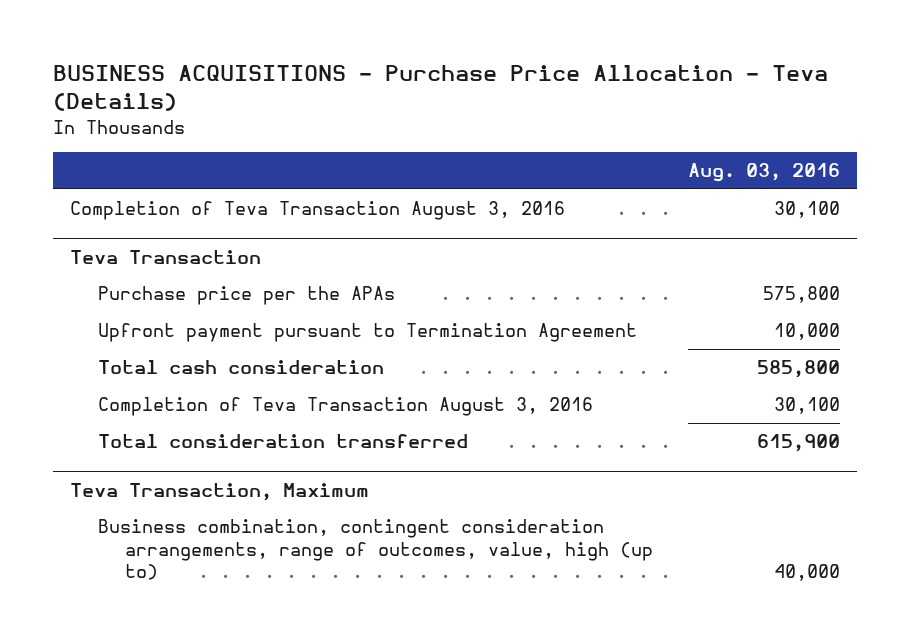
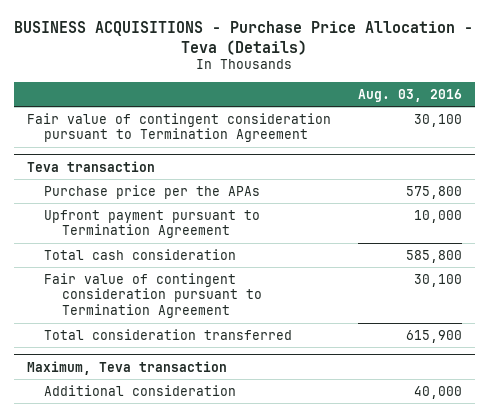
- Completion of Teva Transaction August 3, 2016 | 30,100
- Teva Transaction
+ Fair value of contingent consideration pursuant to Termination Agreement | 30,100
+ Teva transaction
- Completion of Teva Transaction August 3, 2016 | 30,100
+ Fair value of contingent consideration pursuant to Termination Agreement | 30,100
- Teva Transaction, Maximum
- Business combination, contingent consideration arrangements, range of outcomes, value, high (up to) | 40,000
+ Maximum, Teva transaction
+ Additional consideration | 40,000

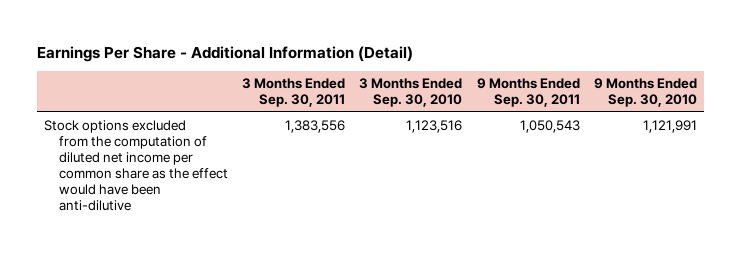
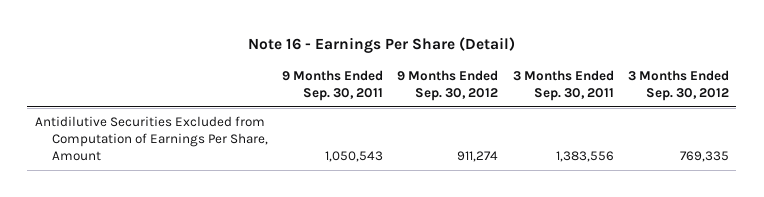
- Earnings Per Share - Additional Information (Detail)
+ Note 16 - Earnings Per Share (Detail)
- | 3 Months Ended Sep. 30, 2011 | 3 Months Ended Sep. 30, 2010 | 9 Months Ended Sep. 30, 2011 | 9 Months Ended Sep. 30, 2010
+ | 9 Months Ended Sep. 30, 2011 | 9 Months Ended Sep. 30, 2012 | 3 Months Ended Sep. 30, 2011 | 3 Months Ended Sep. 30, 2012
- Stock options excluded from the computation of diluted net income per common share as the effect would have been anti-dilutive | 1,383,556 | 1,123,516 | 1,050,543 | 1,121,991
+ Antidilutive Securities Excluded from Computation of Earnings Per Share, Amount | 1,050,543 | 911,274 | 1,383,556 | 769,335

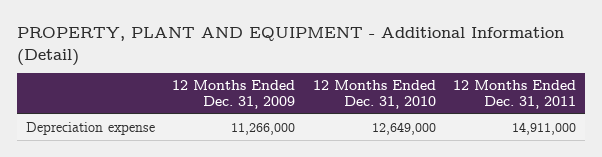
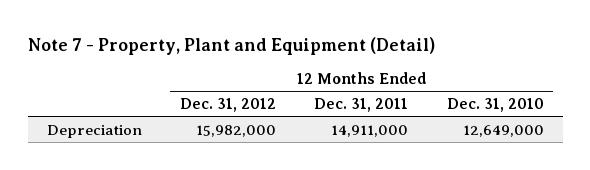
- PROPERTY, PLANT AND EQUIPMENT - Additional Information (Detail)
+ Note 7 - Property, Plant and Equipment (Detail)
- | 12 Months Ended Dec. 31, 2009 | 12 Months Ended Dec. 31, 2010 | 12 Months Ended Dec. 31, 2011
+ | 12 Months Ended Dec. 31, 2012 | 12 Months Ended Dec. 31, 2011 | 12 Months Ended Dec. 31, 2010
- Depreciation expense | 11,266,000 | 12,649,000 | 14,911,000
+ Depreciation | 15,982,000 | 14,911,000 | 12,649,000

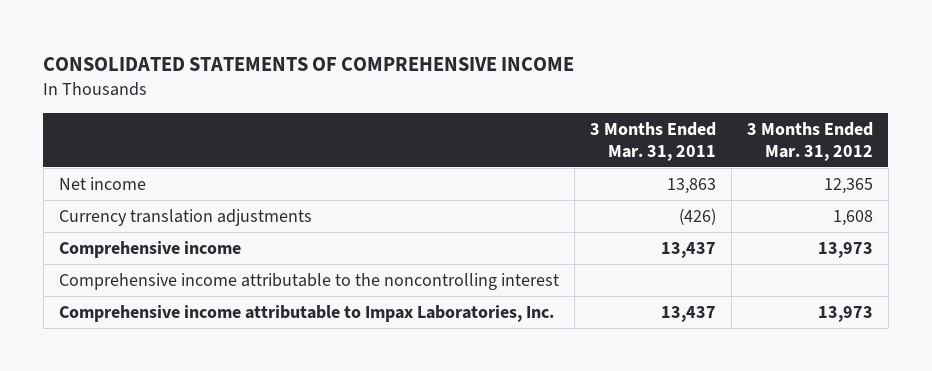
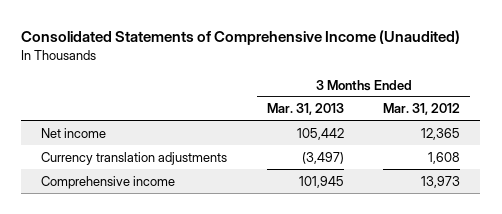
- CONSOLIDATED STATEMENTS OF COMPREHENSIVE INCOME
+ Consolidated Statements of Comprehensive Income (Unaudited)
- | 3 Months Ended Mar. 31, 2011 | 3 Months Ended Mar. 31, 2012
+ | 3 Months Ended Mar. 31, 2013 | 3 Months Ended Mar. 31, 2012
- Comprehensive income attributable to the noncontrolling interest
- Comprehensive income attributable to Impax Laboratories, Inc. | 13,437 | 13,973

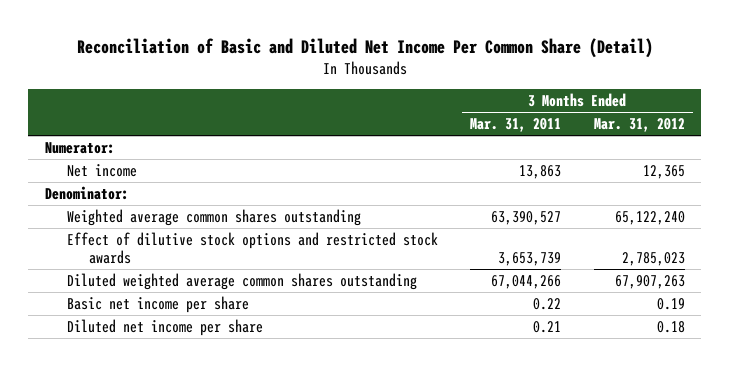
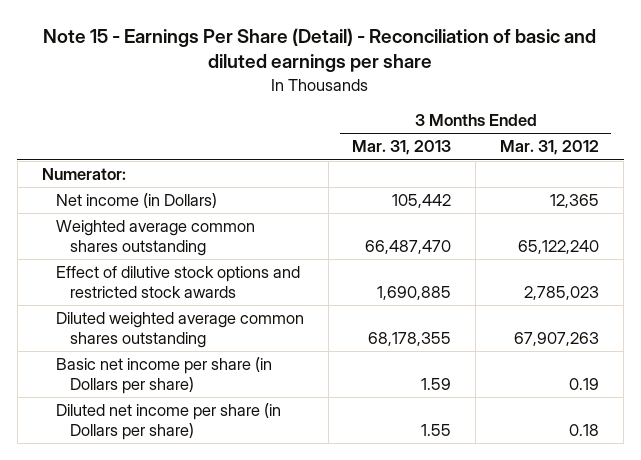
- Reconciliation of Basic and Diluted Net Income Per Common Share (Detail)
+ Note 15 - Earnings Per Share (Detail) - Reconciliation of basic and diluted earnings per share
- | 3 Months Ended Mar. 31, 2011 | 3 Months Ended Mar. 31, 2012
+ | 3 Months Ended Mar. 31, 2013 | 3 Months Ended Mar. 31, 2012
- Net income | 13,863 | 12,365
- Denominator:
+ Net income (in Dollars) | 105,442 | 12,365
- Basic net income per share | 0.22 | 0.19
- Diluted net income per share | 0.21 | 0.18
+ Basic net income per share (in Dollars per share) | 1.59 | 0.19
+ Diluted net income per share (in Dollars per share) | 1.55 | 0.18

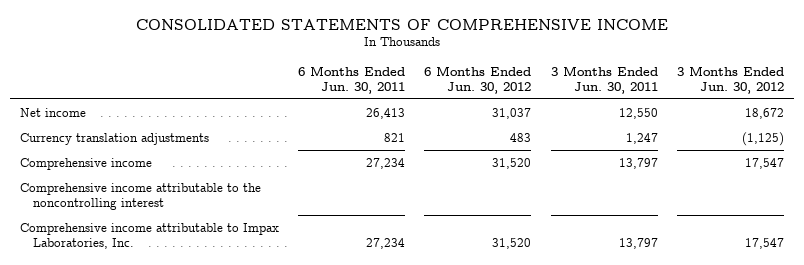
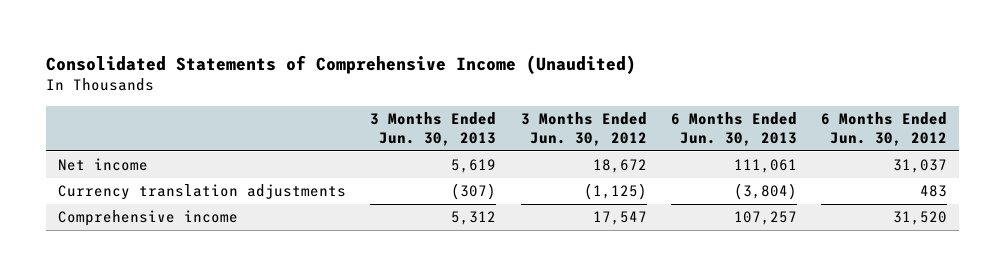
- CONSOLIDATED STATEMENTS OF COMPREHENSIVE INCOME
+ Consolidated Statements of Comprehensive Income (Unaudited)
- | 6 Months Ended Jun. 30, 2011 | 6 Months Ended Jun. 30, 2012 | 3 Months Ended Jun. 30, 2011 | 3 Months Ended Jun. 30, 2012
+ | 3 Months Ended Jun. 30, 2013 | 3 Months Ended Jun. 30, 2012 | 6 Months Ended Jun. 30, 2013 | 6 Months Ended Jun. 30, 2012
- Comprehensive income attributable to the noncontrolling interest
- Comprehensive income attributable to Impax Laboratories, Inc. | 27,234 | 31,520 | 13,797 | 17,547

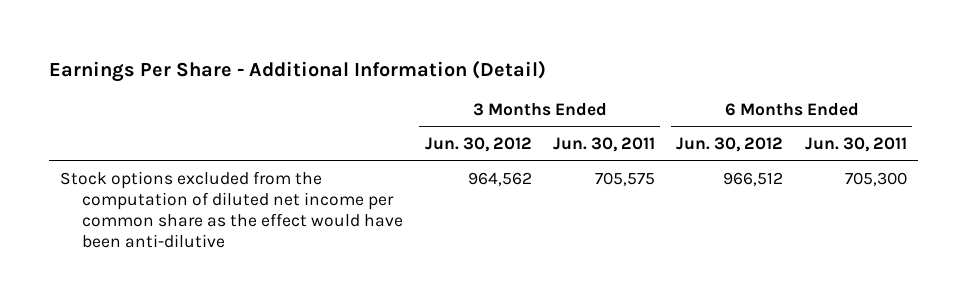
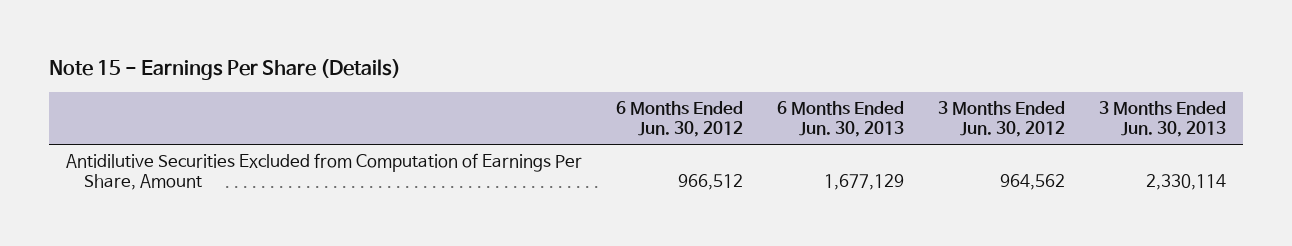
- Earnings Per Share - Additional Information (Detail)
+ Note 15 - Earnings Per Share (Details)
- | 3 Months Ended Jun. 30, 2012 | 3 Months Ended Jun. 30, 2011 | 6 Months Ended Jun. 30, 2012 | 6 Months Ended Jun. 30, 2011
+ | 6 Months Ended Jun. 30, 2012 | 6 Months Ended Jun. 30, 2013 | 3 Months Ended Jun. 30, 2012 | 3 Months Ended Jun. 30, 2013
- Stock options excluded from the computation of diluted net income per common share as the effect would have been anti-dilutive | 964,562 | 705,575 | 966,512 | 705,300
+ Antidilutive Securities Excluded from Computation of Earnings Per Share, Amount | 966,512 | 1,677,129 | 964,562 | 2,330,114

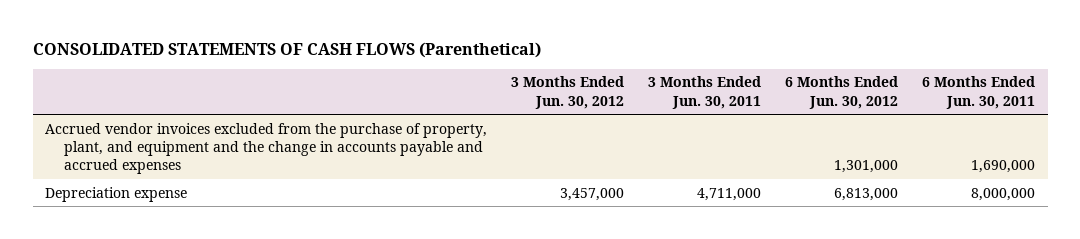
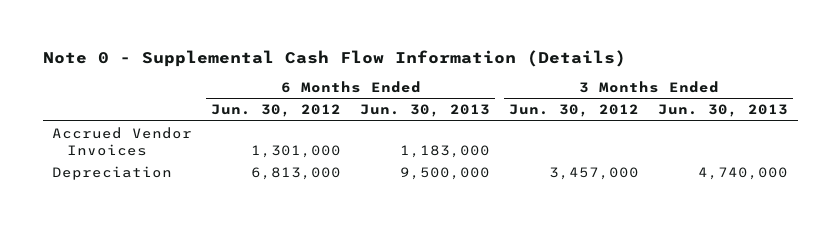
- CONSOLIDATED STATEMENTS OF CASH FLOWS (Parenthetical)
+ Note 0 - Supplemental Cash Flow Information (Details)
- | 3 Months Ended Jun. 30, 2012 | 3 Months Ended Jun. 30, 2011 | 6 Months Ended Jun. 30, 2012 | 6 Months Ended Jun. 30, 2011
+ | 6 Months Ended Jun. 30, 2012 | 6 Months Ended Jun. 30, 2013 | 3 Months Ended Jun. 30, 2012 | 3 Months Ended Jun. 30, 2013
- Accrued vendor invoices excluded from the purchase of property, plant, and equipment and the change in accounts payable and accrued expenses | | | 1,301,000 | 1,690,000
- Depreciation expense | 3,457,000 | 4,711,000 | 6,813,000 | 8,000,000
+ Accrued Vendor Invoices | 1,301,000 | 1,183,000 | |
+ Depreciation | 6,813,000 | 9,500,000 | 3,457,000 | 4,740,000

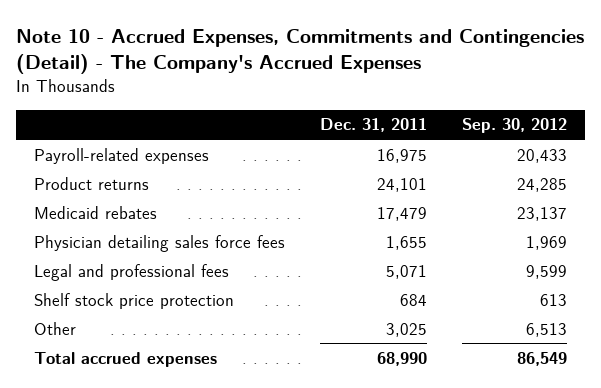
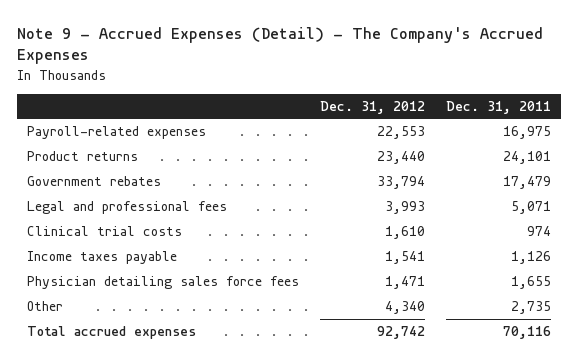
- Note 10 - Accrued Expenses, Commitments and Contingencies (Detail) - The Company's Accrued Expenses
+ Note 9 - Accrued Expenses (Detail) - The Company's Accrued Expenses
- | Dec. 31, 2011 | Sep. 30, 2012
+ | Dec. 31, 2012 | Dec. 31, 2011
- Medicaid rebates | 17,479 | 23,137
+ Government rebates | 33,794 | 17,479
- Shelf stock price protection | 684 | 613
- Other | 3,025 | 6,513
- Total accrued expenses | 68,990 | 86,549
+ Clinical trial costs | 1,610 | 974
+ Income taxes payable | 1,541 | 1,126
moved down: Physician detailing sales force fees | 1,471 | 1,655
+ Other | 4,340 | 2,735
+ Total accrued expenses | 92,742 | 70,116

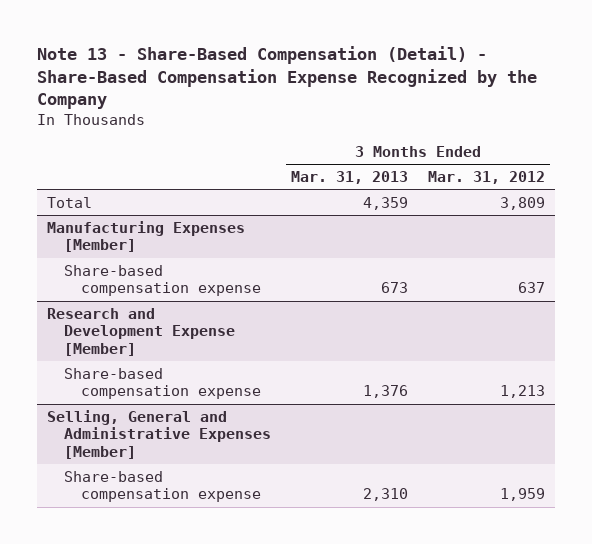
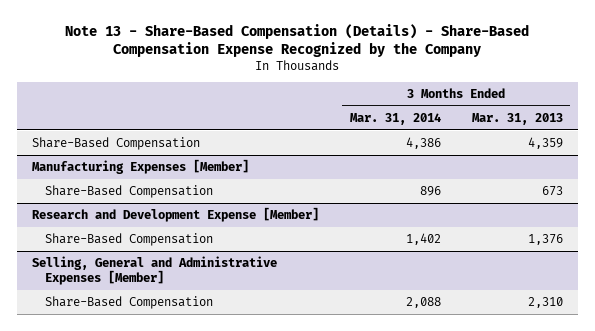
- Note 13 - Share-Based Compensation (Detail) - Share-Based Compensation Expense Recognized by the Company
+ Note 13 - Share-Based Compensation (Details) - Share-Based Compensation Expense Recognized by the Company
- | 3 Months Ended Mar. 31, 2013 | 3 Months Ended Mar. 31, 2012
+ | 3 Months Ended Mar. 31, 2014 | 3 Months Ended Mar. 31, 2013
- Total | 4,359 | 3,809
+ Share-Based Compensation | 4,386 | 4,359
@ Manufacturing Expenses [Member]
- Share-based compensation expense | 673 | 637
+ Share-Based Compensation | 896 | 673
@ Research and Development Expense [Member]
- Share-based compensation expense | 1,376 | 1,213
+ Share-Based Compensation | 1,402 | 1,376
@ Selling, General and Administrative Expenses [Member]
- Share-based compensation expense | 2,310 | 1,959
+ Share-Based Compensation | 2,088 | 2,310

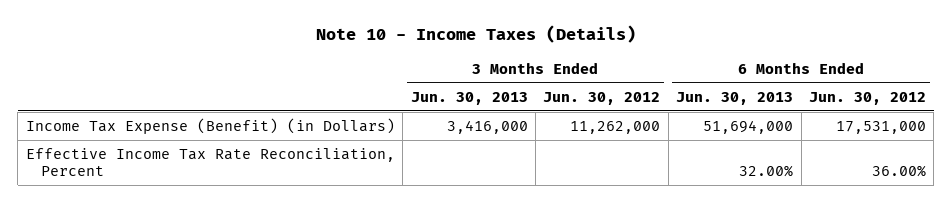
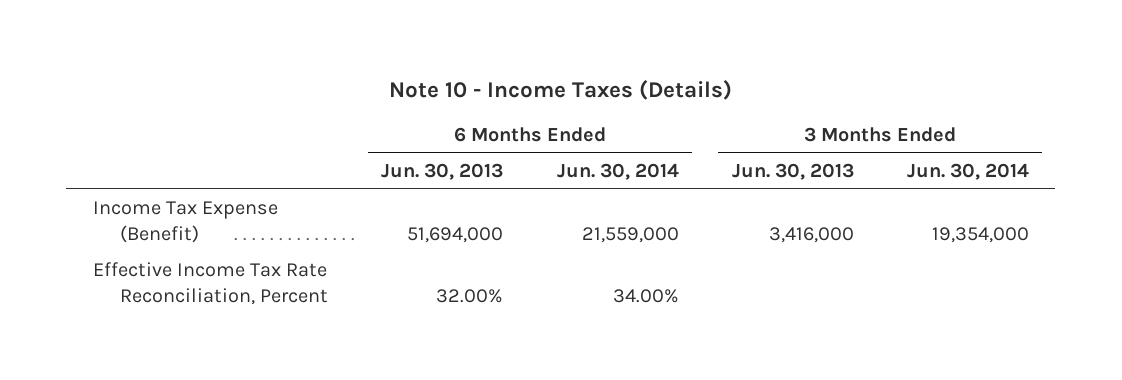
- | 3 Months Ended Jun. 30, 2013 | 3 Months Ended Jun. 30, 2012 | 6 Months Ended Jun. 30, 2013 | 6 Months Ended Jun. 30, 2012
+ | 6 Months Ended Jun. 30, 2013 | 6 Months Ended Jun. 30, 2014 | 3 Months Ended Jun. 30, 2013 | 3 Months Ended Jun. 30, 2014
- Income Tax Expense (Benefit) (in Dollars) | 3,416,000 | 11,262,000 | 51,694,000 | 17,531,000
+ Income Tax Expense (Benefit) | 51,694,000 | 21,559,000 | 3,416,000 | 19,354,000

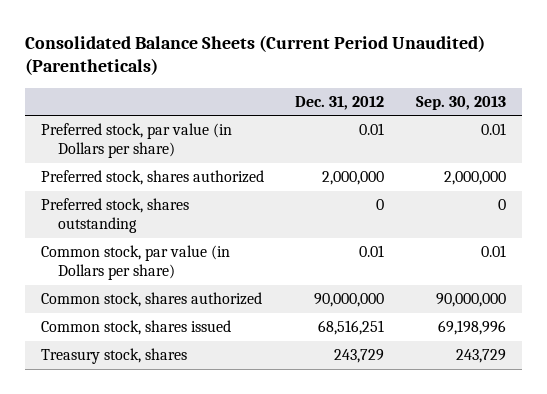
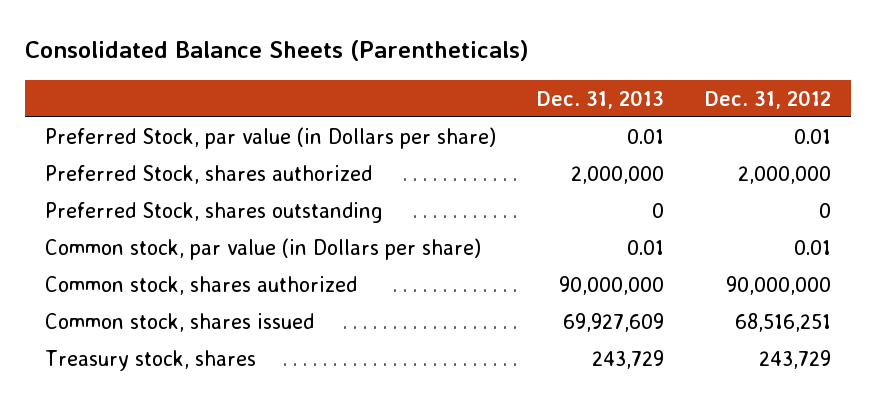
- Consolidated Balance Sheets (Current Period Unaudited) (Parentheticals)
+ Consolidated Balance Sheets (Parentheticals)
- | Dec. 31, 2012 | Sep. 30, 2013
+ | Dec. 31, 2013 | Dec. 31, 2012
- Preferred stock, par value (in Dollars per share) | 0.01 | 0.01
- Preferred stock, shares authorized | 2,000,000 | 2,000,000
- Preferred stock, shares outstanding | 0 | 0
+ Preferred Stock, par value (in Dollars per share) | 0.01 | 0.01
+ Preferred Stock, shares authorized | 2,000,000 | 2,000,000
+ Preferred Stock, shares outstanding | 0 | 0

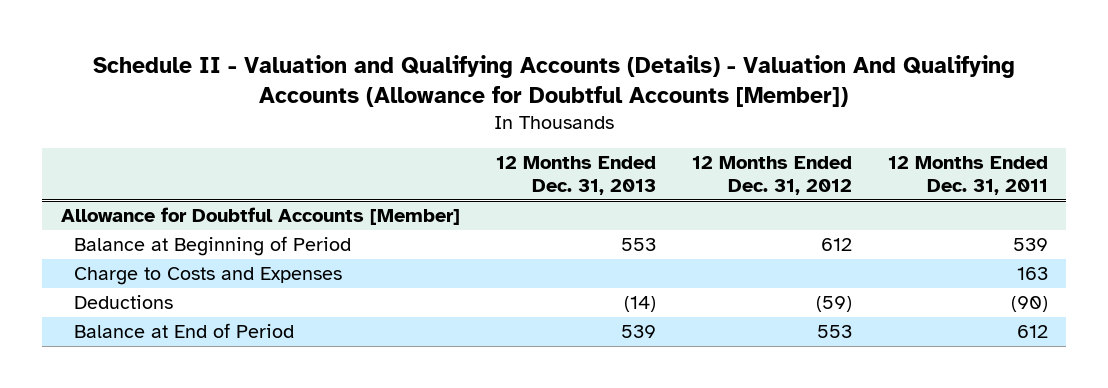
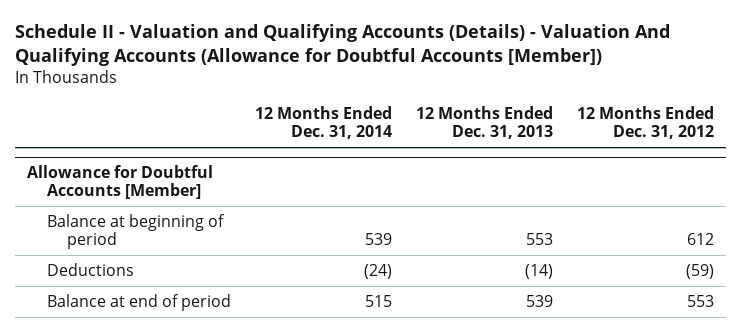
- | 12 Months Ended Dec. 31, 2013 | 12 Months Ended Dec. 31, 2012 | 12 Months Ended Dec. 31, 2011
+ | 12 Months Ended Dec. 31, 2014 | 12 Months Ended Dec. 31, 2013 | 12 Months Ended Dec. 31, 2012
@ Allowance for Doubtful Accounts [Member]
- Balance at Beginning of Period | 553 | 612 | 539
- Charge to Costs and Expenses | | | 163
+ Balance at beginning of period | 539 | 553 | 612
- Balance at End of Period | 539 | 553 | 612
+ Balance at end of period | 515 | 539 | 553

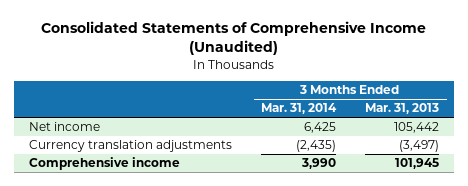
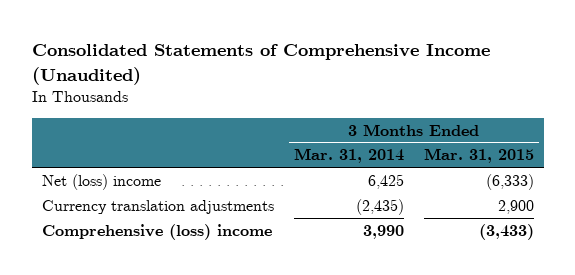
- | 3 Months Ended Mar. 31, 2014 | 3 Months Ended Mar. 31, 2013
+ | 3 Months Ended Mar. 31, 2014 | 3 Months Ended Mar. 31, 2015
- Net income | 6,425 | 105,442
+ Net (loss) income | 6,425 | (6,333)
- Comprehensive income | 3,990 | 101,945
+ Comprehensive (loss) income | 3,990 | (3,433)

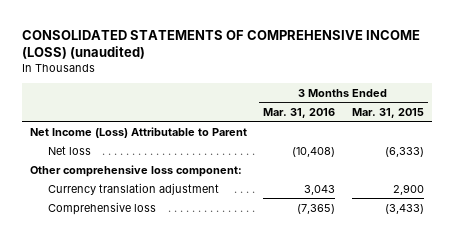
- Consolidated Statements of Comprehensive Income (Unaudited)
+ CONSOLIDATED STATEMENTS OF COMPREHENSIVE INCOME (LOSS) (unaudited)
- | 3 Months Ended Mar. 31, 2014 | 3 Months Ended Mar. 31, 2015
+ | 3 Months Ended Mar. 31, 2016 | 3 Months Ended Mar. 31, 2015
- Net (loss) income | 6,425 | (6,333)
- Currency translation adjustments | (2,435) | 2,900
- Comprehensive (loss) income | 3,990 | (3,433)
+ Net Income (Loss) Attributable to Parent
+ Net loss | (10,408) | (6,333)
+ Other comprehensive loss component:
+ Currency translation adjustment | 3,043 | 2,900
+ Comprehensive loss | (7,365) | (3,433)

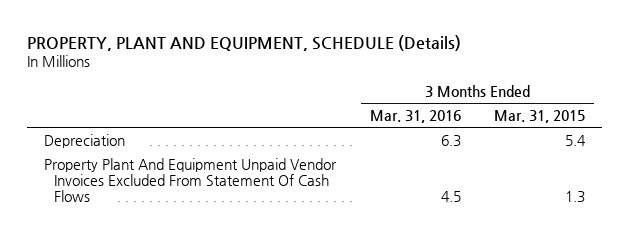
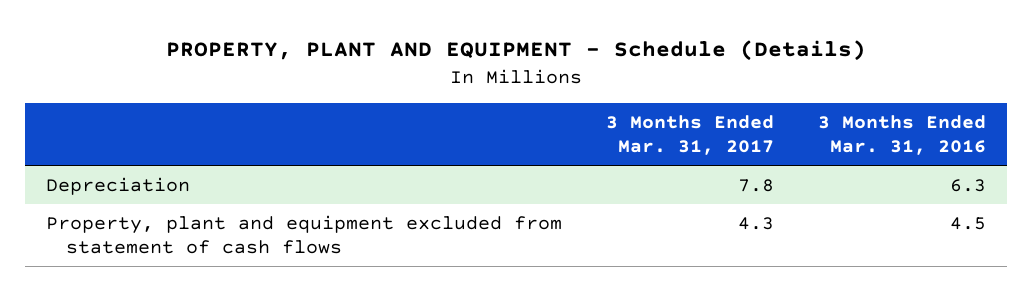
- PROPERTY, PLANT AND EQUIPMENT, SCHEDULE (Details)
+ PROPERTY, PLANT AND EQUIPMENT - Schedule (Details)
- | 3 Months Ended Mar. 31, 2016 | 3 Months Ended Mar. 31, 2015
+ | 3 Months Ended Mar. 31, 2017 | 3 Months Ended Mar. 31, 2016
- Property Plant And Equipment Unpaid Vendor Invoices Excluded From Statement Of Cash Flows | 4.5 | 1.3
+ Property, plant and equipment excluded from statement of cash flows | 4.3 | 4.5

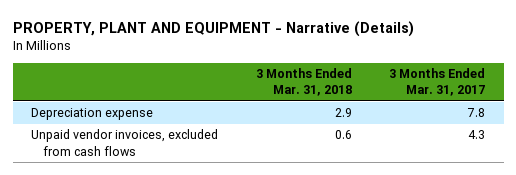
- PROPERTY, PLANT AND EQUIPMENT - Schedule (Details)
+ PROPERTY, PLANT AND EQUIPMENT - Narrative (Details)
- | 3 Months Ended Mar. 31, 2017 | 3 Months Ended Mar. 31, 2016
+ | 3 Months Ended Mar. 31, 2018 | 3 Months Ended Mar. 31, 2017
- Depreciation | 7.8 | 6.3
- Property, plant and equipment excluded from statement of cash flows | 4.3 | 4.5
+ Depreciation expense | 2.9 | 7.8
+ Unpaid vendor invoices, excluded from cash flows | 0.6 | 4.3

